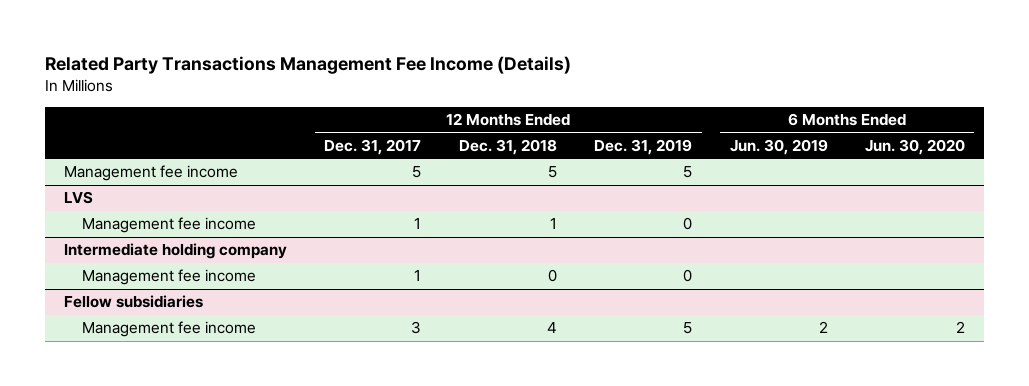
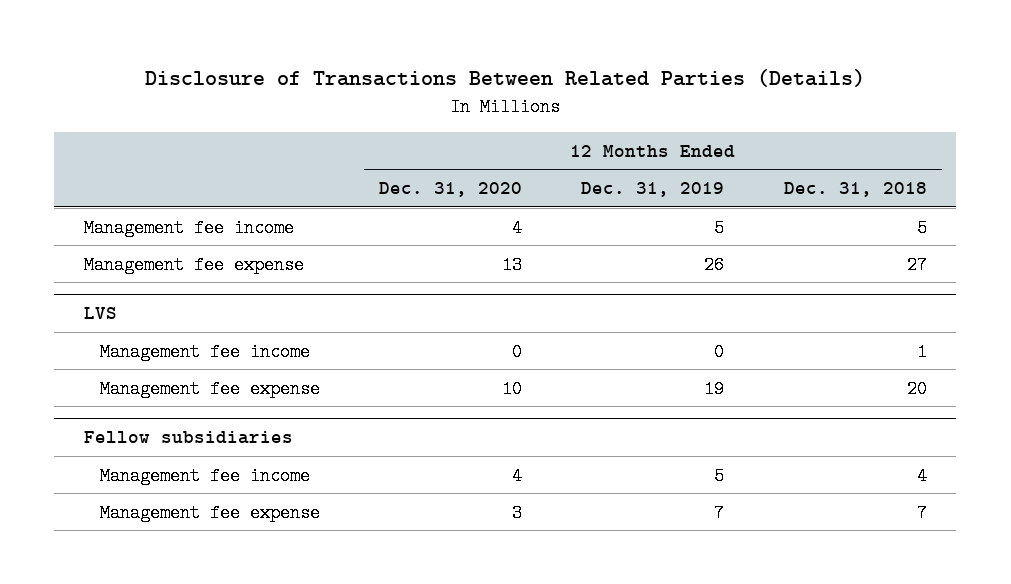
- Related Party Transactions Management Fee Income (Details)
+ Disclosure of Transactions Between Related Parties (Details)
- | 12 Months Ended Dec. 31, 2017 | 12 Months Ended Dec. 31, 2018 | 12 Months Ended Dec. 31, 2019 | 6 Months Ended Jun. 30, 2019 | 6 Months Ended Jun. 30, 2020
+ | 12 Months Ended Dec. 31, 2020 | 12 Months Ended Dec. 31, 2019 | 12 Months Ended Dec. 31, 2018
+ Management fee expense | 13 | 26 | 27
- Intermediate holding company
- Management fee income | 1 | 0 | 0 | |
@ LVS
+ Management fee expense | 10 | 19 | 20
@ Fellow subsidiaries
+ Management fee expense | 3 | 7 | 7

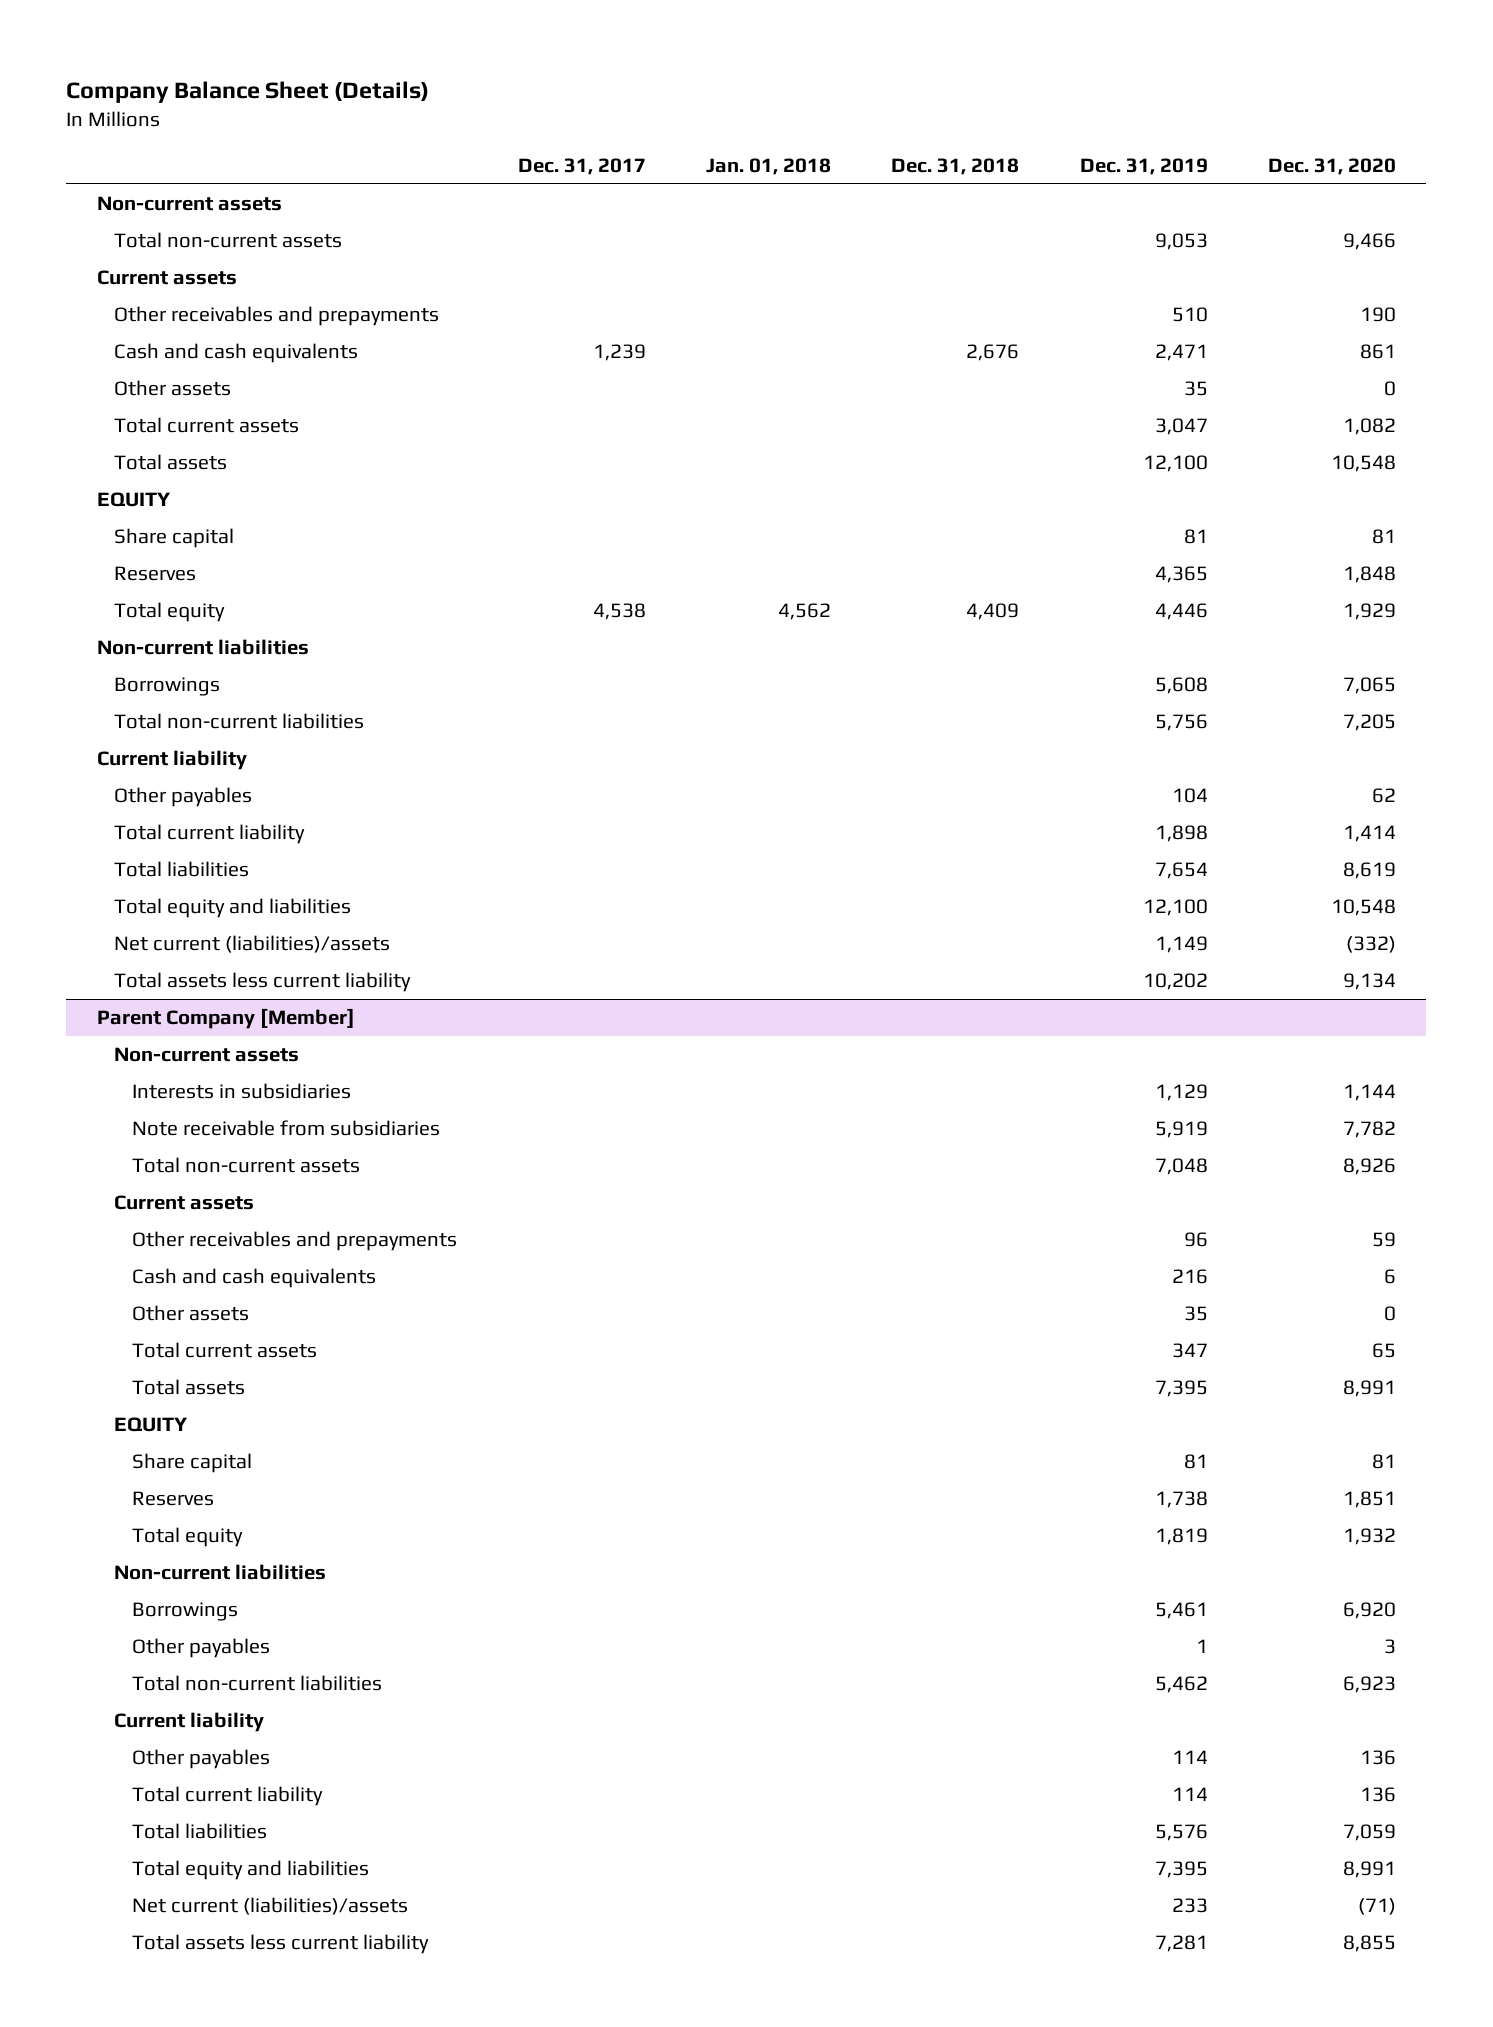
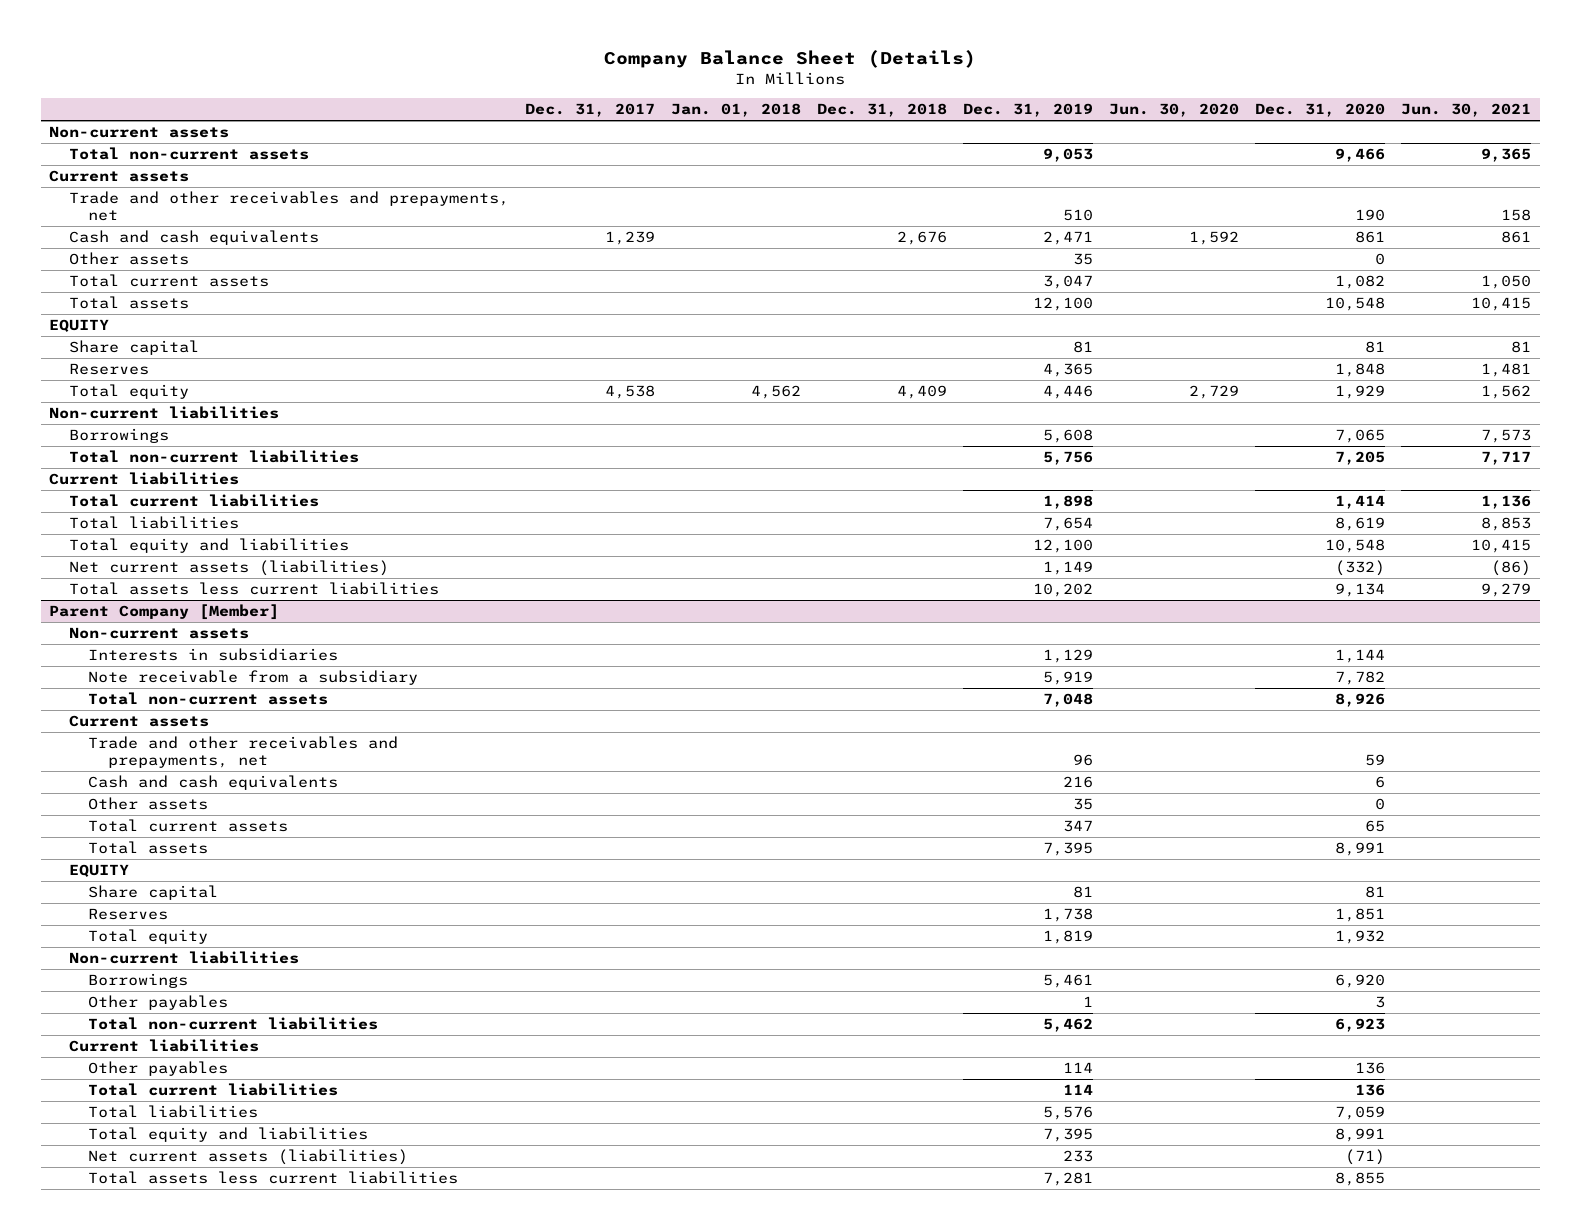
- | Dec. 31, 2017 | Jan. 01, 2018 | Dec. 31, 2018 | Dec. 31, 2019 | Dec. 31, 2020
+ | Dec. 31, 2017 | Jan. 01, 2018 | Dec. 31, 2018 | Dec. 31, 2019 | Jun. 30, 2020 | Dec. 31, 2020 | Jun. 30, 2021
- Other receivables and prepayments | | | | 510 | 190
+ Trade and other receivables and prepayments, net | | | | 510 | | 190 | 158
- Current liability
- Other payables | | | | 104 | 62
- Total current liability | | | | 1,898 | 1,414
+ Current liabilities
+ Total current liabilities | | | | 1,898 | | 1,414 | 1,136
- Net current (liabilities)/assets | | | | 1,149 | (332)
- Total assets less current liability | | | | 10,202 | 9,134
+ Net current assets (liabilities) | | | | 1,149 | | (332) | (86)
+ Total assets less current liabilities | | | | 10,202 | | 9,134 | 9,279
@ Parent Company [Member]
- Note receivable from subsidiaries | | | | 5,919 | 7,782
+ Note receivable from a subsidiary | | | | 5,919 | | 7,782 |
- Other receivables and prepayments | | | | 96 | 59
+ Trade and other receivables and prepayments, net | | | | 96 | | 59 |
- Current liability
+ Current liabilities
- Total current liability | | | | 114 | 136
+ Total current liabilities | | | | 114 | | 136 |
- Net current (liabilities)/assets | | | | 233 | (71)
- Total assets less current liability | | | | 7,281 | 8,855
+ Net current assets (liabilities) | | | | 233 | | (71) |
+ Total assets less current liabilities | | | | 7,281 | | 8,855 |

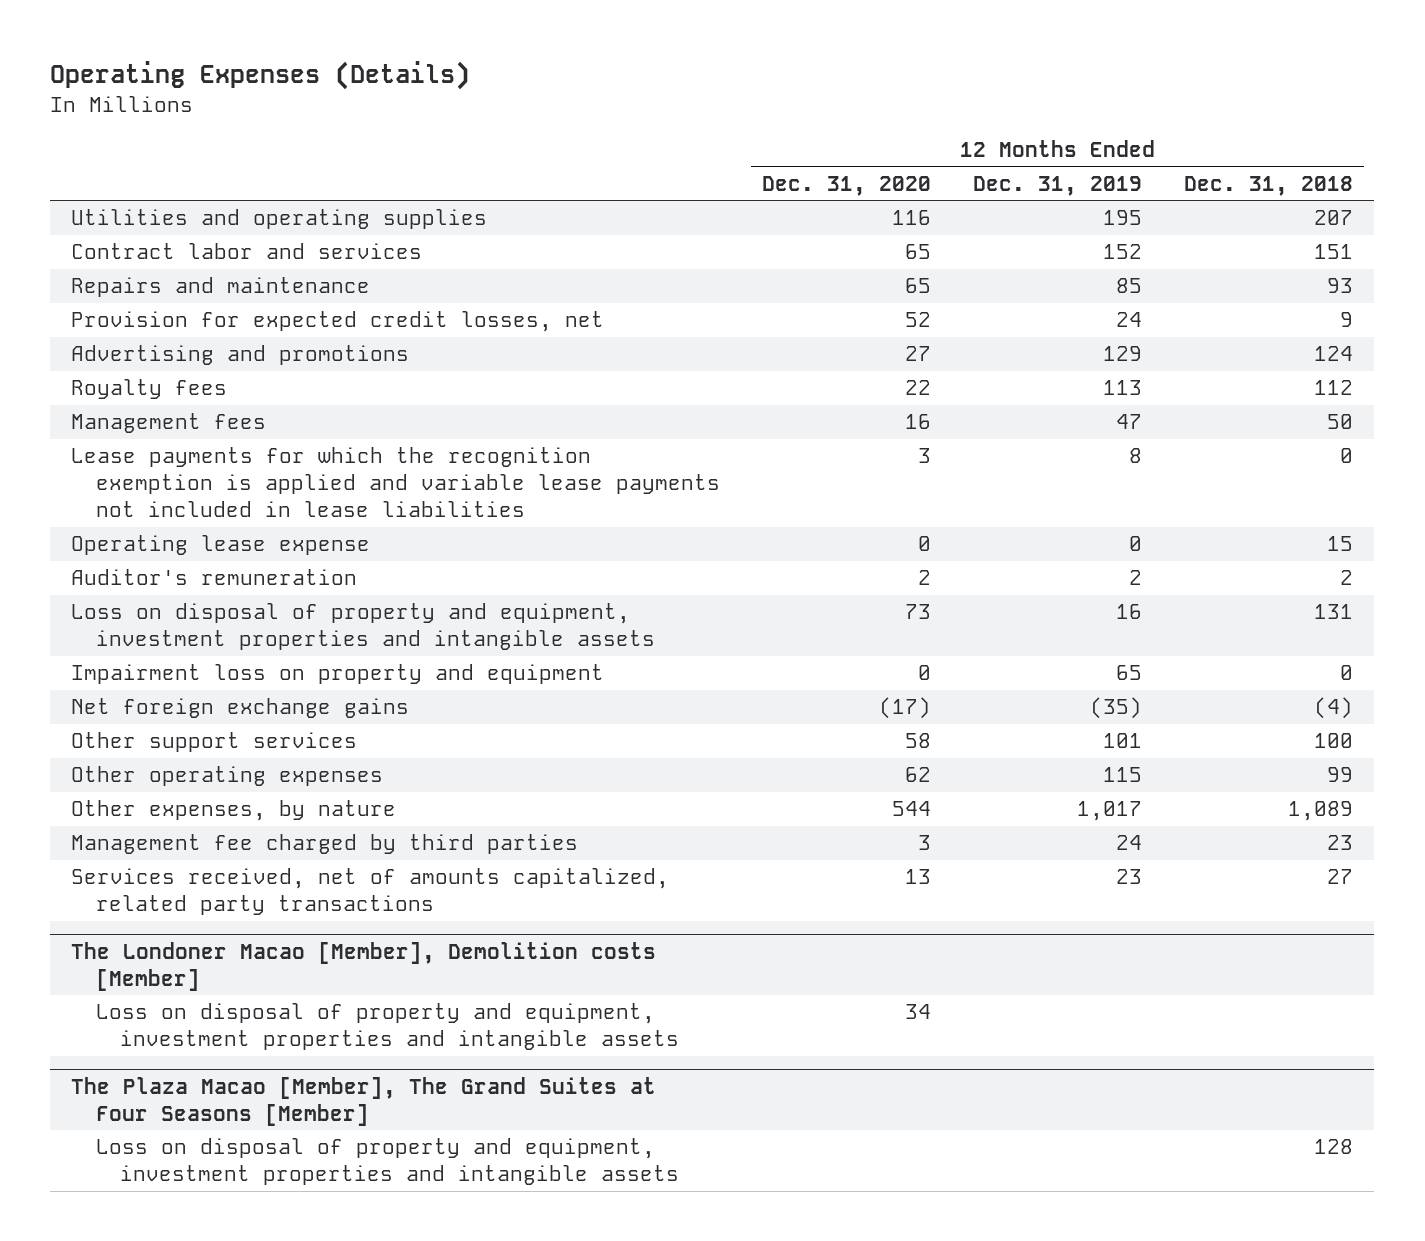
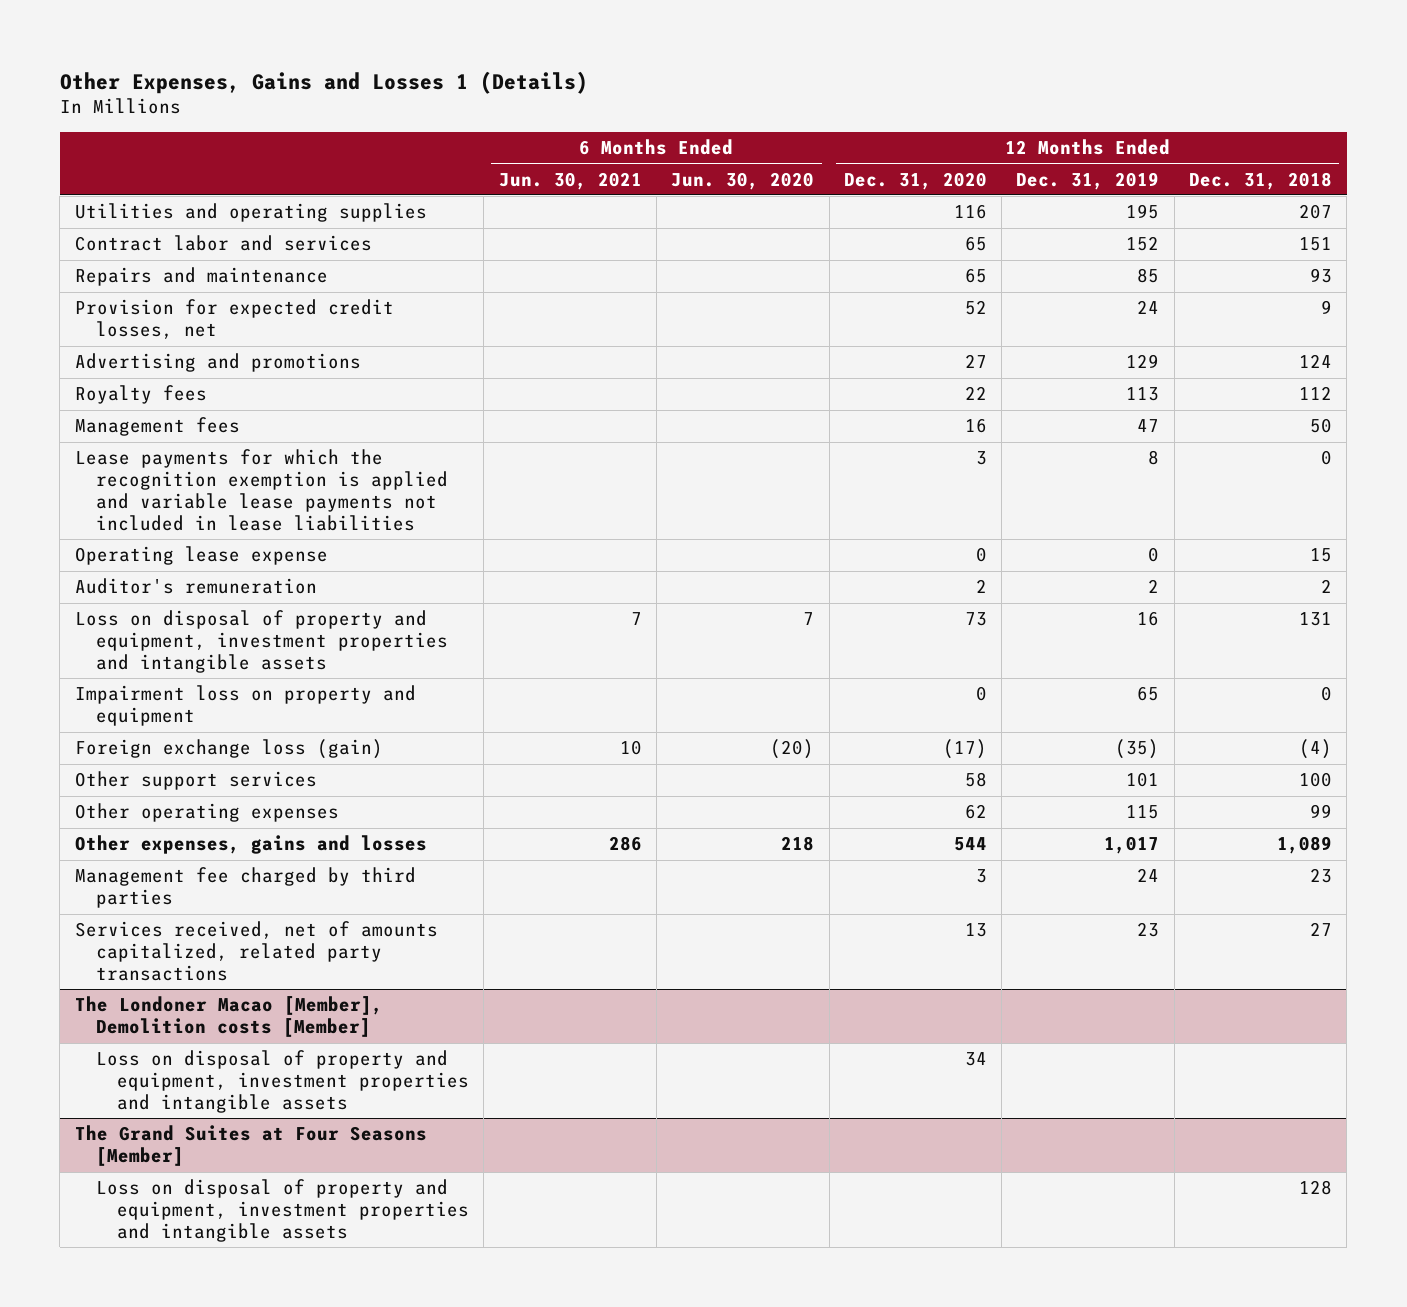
- Operating Expenses (Details)
+ Other Expenses, Gains and Losses 1 (Details)
- | 12 Months Ended Dec. 31, 2020 | 12 Months Ended Dec. 31, 2019 | 12 Months Ended Dec. 31, 2018
+ | 6 Months Ended Jun. 30, 2021 | 6 Months Ended Jun. 30, 2020 | 12 Months Ended Dec. 31, 2020 | 12 Months Ended Dec. 31, 2019 | 12 Months Ended Dec. 31, 2018
- Net foreign exchange gains | (17) | (35) | (4)
+ Foreign exchange loss (gain) | 10 | (20) | (17) | (35) | (4)
- Other expenses, by nature | 544 | 1,017 | 1,089
+ Other expenses, gains and losses | 286 | 218 | 544 | 1,017 | 1,089
- The Plaza Macao [Member], The Grand Suites at Four Seasons [Member]
+ The Grand Suites at Four Seasons [Member]

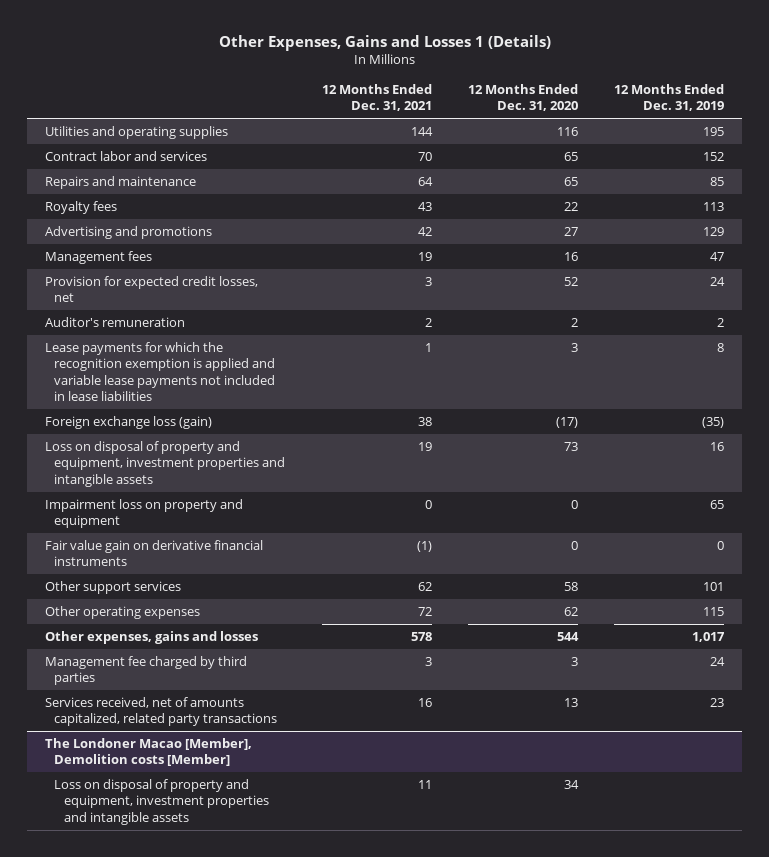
- | 6 Months Ended Jun. 30, 2021 | 6 Months Ended Jun. 30, 2020 | 12 Months Ended Dec. 31, 2020 | 12 Months Ended Dec. 31, 2019 | 12 Months Ended Dec. 31, 2018
+ | 12 Months Ended Dec. 31, 2021 | 12 Months Ended Dec. 31, 2020 | 12 Months Ended Dec. 31, 2019
moved down: Advertising and promotions | 42 | 27 | 129
- Operating lease expense | | | 0 | 0 | 15
moved down: Provision for expected credit losses, net | 3 | 52 | 24
moved down: Lease payments for which the recognition exemption is applied and variable lease payments not included in lease liabilities | 1 | 3 | 8
moved up: Foreign exchange loss (gain) | 38 | (17) | (35)
+ Fair value gain on derivative financial instruments | (1) | 0 | 0
- The Grand Suites at Four Seasons [Member]
- Loss on disposal of property and equipment, investment properties and intangible assets | | | | | 128

